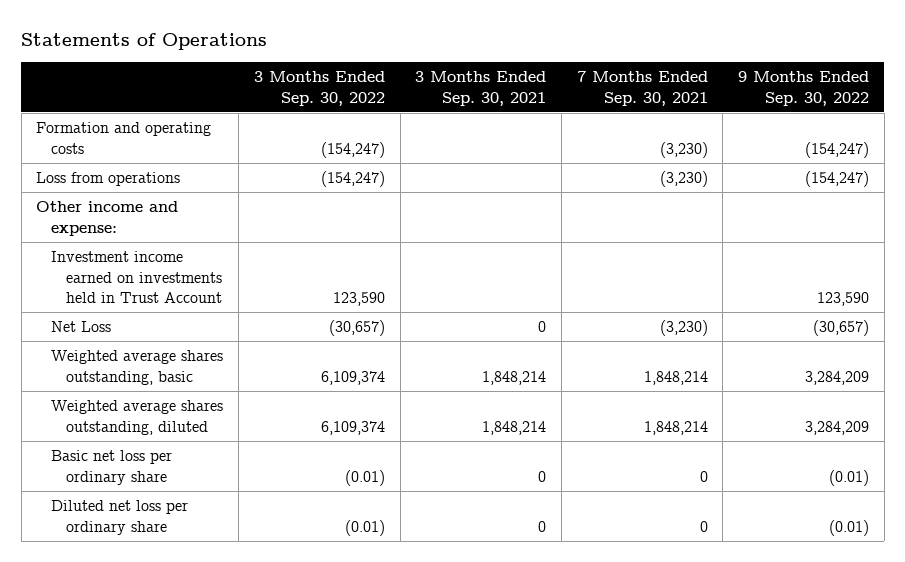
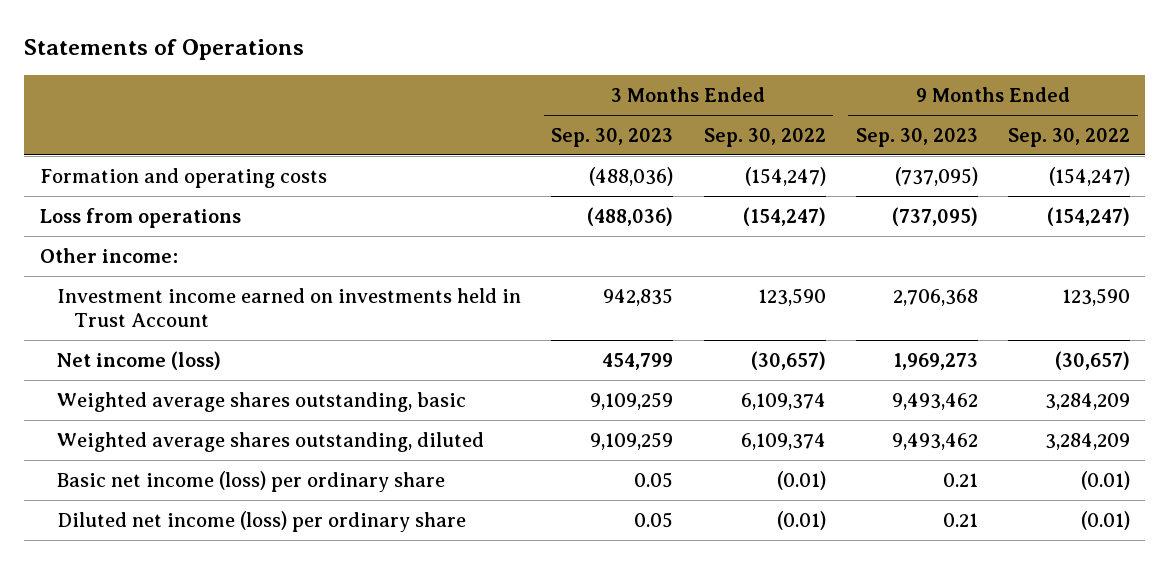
- | 3 Months Ended Sep. 30, 2022 | 3 Months Ended Sep. 30, 2021 | 7 Months Ended Sep. 30, 2021 | 9 Months Ended Sep. 30, 2022
+ | 3 Months Ended Sep. 30, 2023 | 3 Months Ended Sep. 30, 2022 | 9 Months Ended Sep. 30, 2023 | 9 Months Ended Sep. 30, 2022
- Other income and expense:
+ Other income:
- Net Loss | (30,657) | 0 | (3,230) | (30,657)
+ Net income (loss) | 454,799 | (30,657) | 1,969,273 | (30,657)
- Basic net loss per ordinary share | (0.01) | 0 | 0 | (0.01)
- Diluted net loss per ordinary share | (0.01) | 0 | 0 | (0.01)
+ Basic net income (loss) per ordinary share | 0.05 | (0.01) | 0.21 | (0.01)
+ Diluted net income (loss) per ordinary share | 0.05 | (0.01) | 0.21 | (0.01)

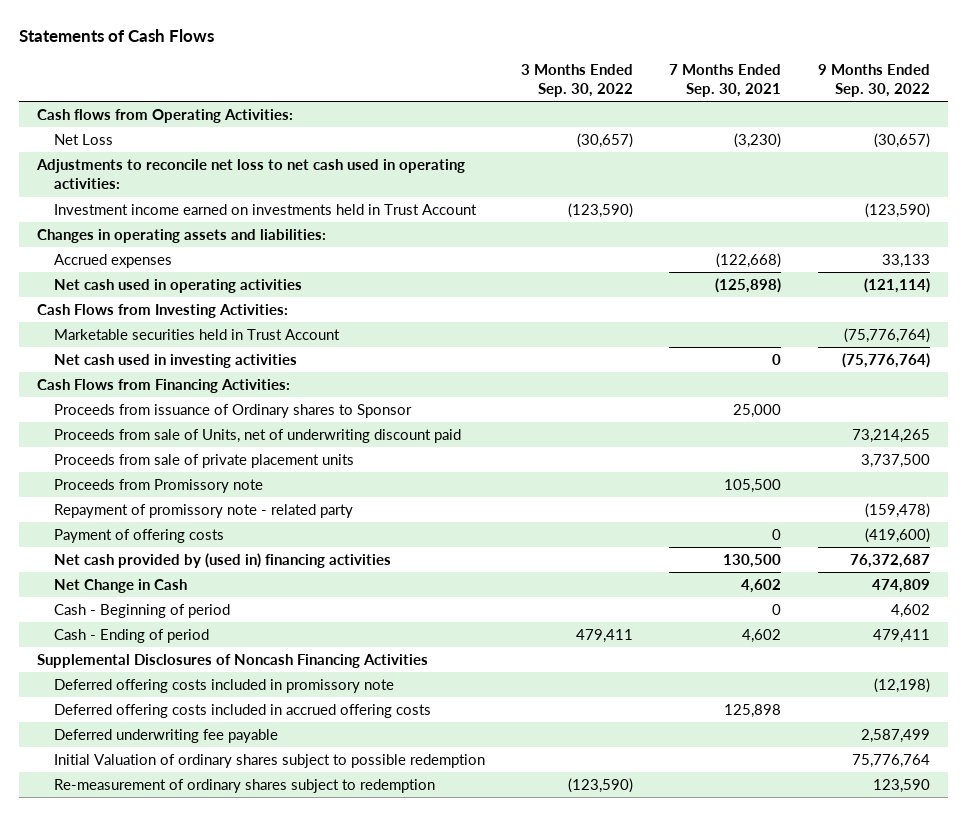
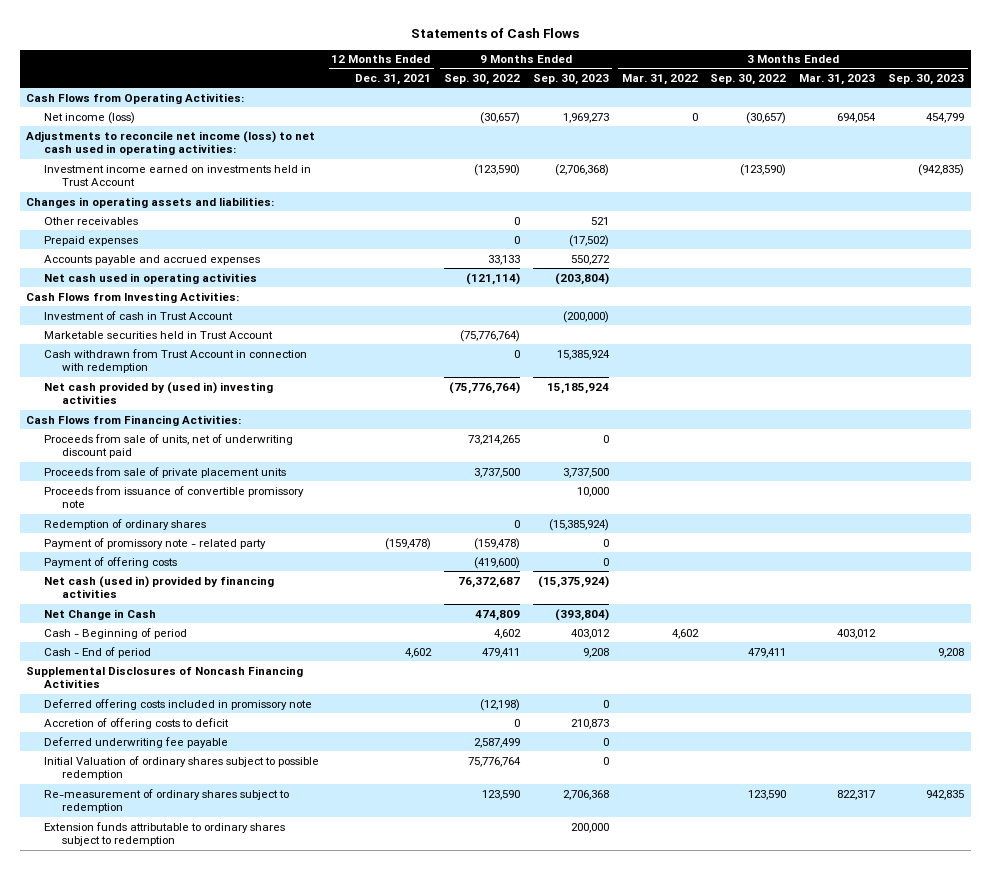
- | 3 Months Ended Sep. 30, 2022 | 7 Months Ended Sep. 30, 2021 | 9 Months Ended Sep. 30, 2022
+ | 12 Months Ended Dec. 31, 2021 | 9 Months Ended Sep. 30, 2022 | 9 Months Ended Sep. 30, 2023 | 3 Months Ended Mar. 31, 2022 | 3 Months Ended Sep. 30, 2022 | 3 Months Ended Mar. 31, 2023 | 3 Months Ended Sep. 30, 2023
- Cash flows from Operating Activities:
- Net Loss | (30,657) | (3,230) | (30,657)
- Adjustments to reconcile net loss to net cash used in operating activities:
+ Cash Flows from Operating Activities:
+ Net income (loss) | | (30,657) | 1,969,273 | 0 | (30,657) | 694,054 | 454,799
+ Adjustments to reconcile net income (loss) to net cash used in operating activities:
- Accrued expenses | | (122,668) | 33,133
+ Other receivables | | 0 | 521 | | | |
+ Prepaid expenses | | 0 | (17,502) | | | |
+ Accounts payable and accrued expenses | | 33,133 | 550,272 | | | |
+ Investment of cash in Trust Account | | | (200,000) | | | |
- Net cash used in investing activities | | 0 | (75,776,764)
+ Cash withdrawn from Trust Account in connection with redemption | | 0 | 15,385,924 | | | |
+ Net cash provided by (used in) investing activities | | (75,776,764) | 15,185,924 | | | |
- Proceeds from issuance of Ordinary shares to Sponsor | | 25,000 |
- Proceeds from sale of Units, net of underwriting discount paid | | | 73,214,265
+ Proceeds from sale of units, net of underwriting discount paid | | 73,214,265 | 0 | | | |
- Proceeds from Promissory note | | 105,500 |
- Repayment of promissory note - related party | | | (159,478)
+ Proceeds from issuance of convertible promissory note | | | 10,000 | | | |
+ Redemption of ordinary shares | | 0 | (15,385,924) | | | |
+ Payment of promissory note - related party | (159,478) | (159,478) | 0 | | | |
- Net cash provided by (used in) financing activities | | 130,500 | 76,372,687
+ Net cash (used in) provided by financing activities | | 76,372,687 | (15,375,924) | | | |
- Cash - Ending of period | 479,411 | 4,602 | 479,411
+ Cash - End of period | 4,602 | 479,411 | 9,208 | | 479,411 | | 9,208
- Deferred offering costs included in accrued offering costs | | 125,898 |
+ Accretion of offering costs to deficit | | 0 | 210,873 | | | |
- Re-measurement of ordinary shares subject to redemption | (123,590) | | 123,590
+ Re-measurement of ordinary shares subject to redemption | | 123,590 | 2,706,368 | | 123,590 | 822,317 | 942,835
+ Extension funds attributable to ordinary shares subject to redemption | | | 200,000 | | | |

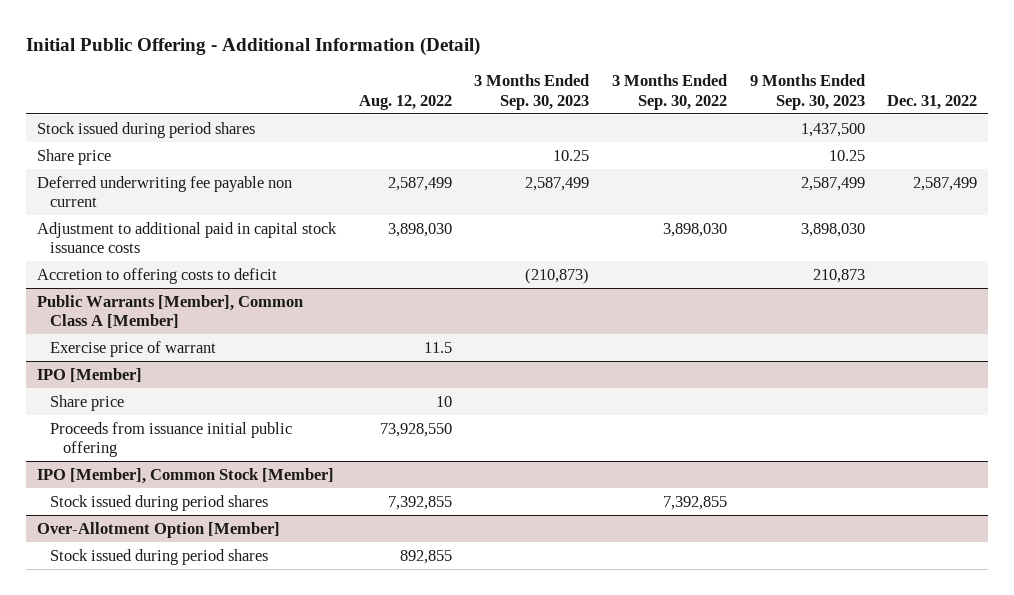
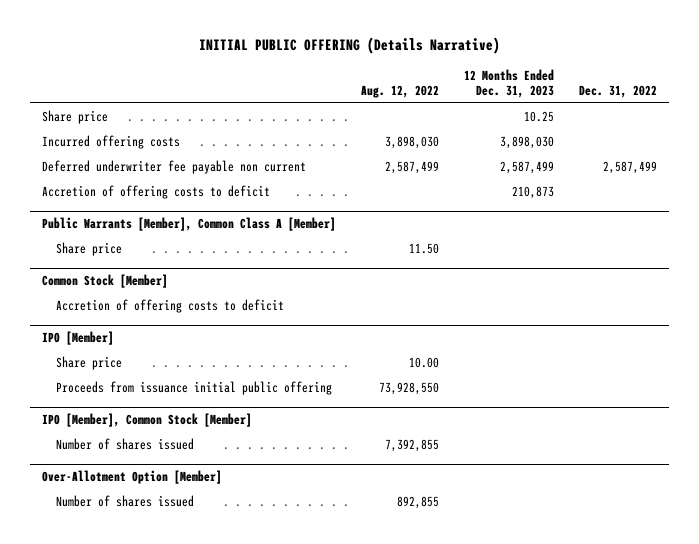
- Initial Public Offering - Additional Information (Detail)
+ INITIAL PUBLIC OFFERING (Details Narrative)
- | Aug. 12, 2022 | 3 Months Ended Sep. 30, 2023 | 3 Months Ended Sep. 30, 2022 | 9 Months Ended Sep. 30, 2023 | Dec. 31, 2022
+ | Aug. 12, 2022 | 12 Months Ended Dec. 31, 2023 | Dec. 31, 2022
- Stock issued during period shares | | | | 1,437,500 |
- Deferred underwriting fee payable non current | 2,587,499 | 2,587,499 | | 2,587,499 | 2,587,499
- Adjustment to additional paid in capital stock issuance costs | 3,898,030 | | 3,898,030 | 3,898,030 |
- Accretion to offering costs to deficit | | (210,873) | | 210,873 |
+ Incurred offering costs | 3,898,030 | 3,898,030 |
+ Deferred underwriter fee payable non current | 2,587,499 | 2,587,499 | 2,587,499
+ Accretion of offering costs to deficit | | 210,873 |
@ Public Warrants [Member], Common Class A [Member]
- Exercise price of warrant | 11.5 | | | |
+ Share price | 11.50 | |
+ Common Stock [Member]
+ Accretion of offering costs to deficit
@ IPO [Member]
- Share price | 10 | | | |
+ Share price | 10.00 | |
@ IPO [Member], Common Stock [Member]
- Stock issued during period shares | 7,392,855 | | 7,392,855 | |
+ Number of shares issued | 7,392,855 | |
@ Over-Allotment Option [Member]
- Stock issued during period shares | 892,855 | | | |
+ Number of shares issued | 892,855 | |

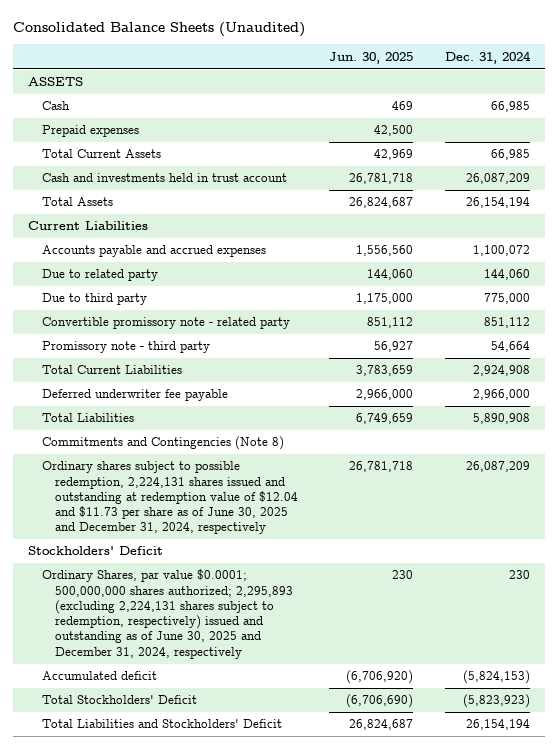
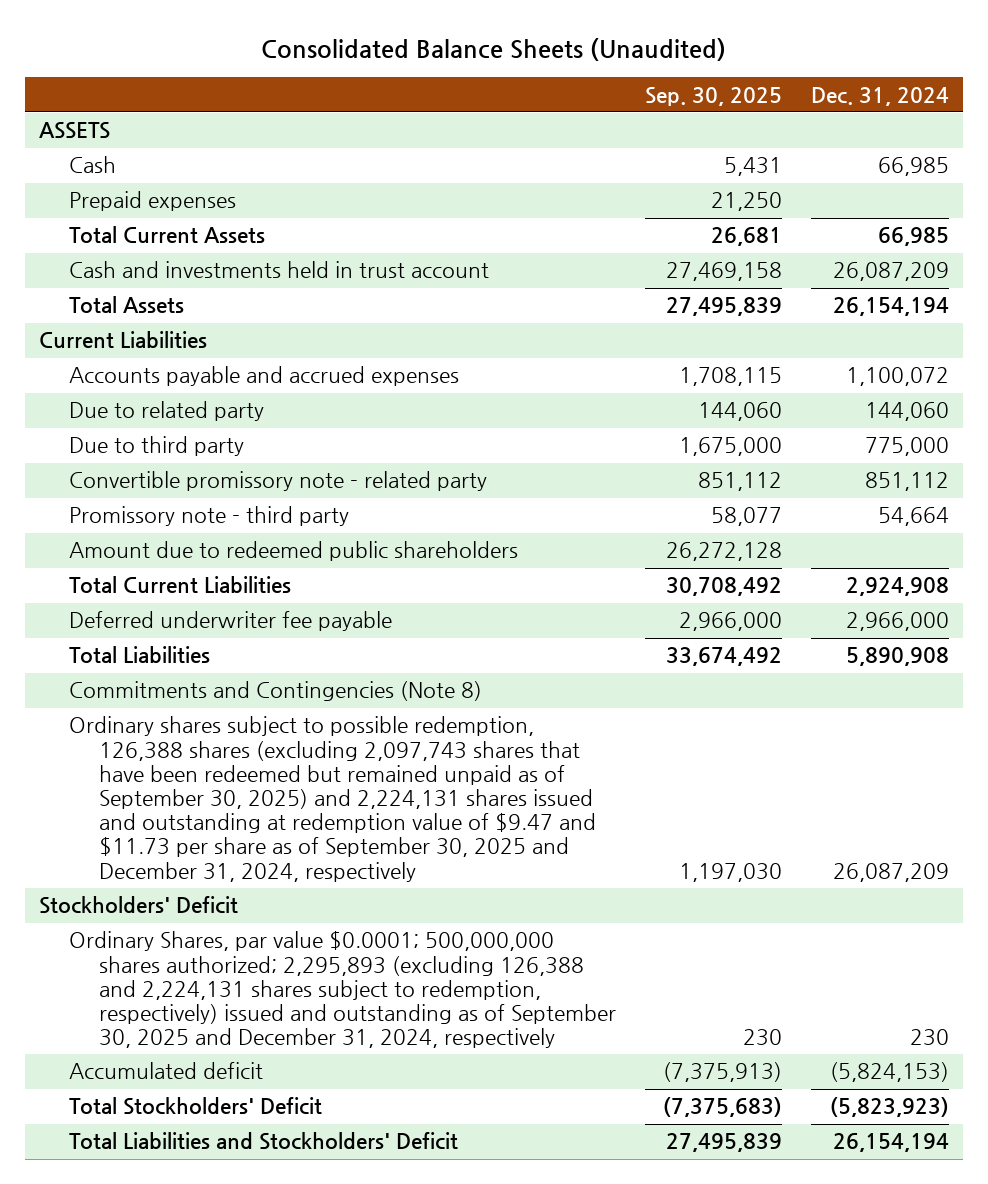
- | Jun. 30, 2025 | Dec. 31, 2024
+ | Sep. 30, 2025 | Dec. 31, 2024
+ Amount due to redeemed public shareholders | 26,272,128 |
- Ordinary shares subject to possible redemption, 2,224,131 shares issued and outstanding at redemption value of $12.04 and $11.73 per share as of June 30, 2025 and December 31, 2024, respectively | 26,781,718 | 26,087,209
+ Ordinary shares subject to possible redemption, 126,388 shares (excluding 2,097,743 shares that have been redeemed but remained unpaid as of September 30, 2025) and 2,224,131 shares issued and outstanding at redemption value of $9.47 and $11.73 per share as of September 30, 2025 and December 31, 2024, respectively | 1,197,030 | 26,087,209
- Ordinary Shares, par value $0.0001; 500,000,000 shares authorized; 2,295,893 (excluding 2,224,131 shares subject to redemption, respectively) issued and outstanding as of June 30, 2025 and December 31, 2024, respectively | 230 | 230
+ Ordinary Shares, par value $0.0001; 500,000,000 shares authorized; 2,295,893 (excluding 126,388 and 2,224,131 shares subject to redemption, respectively) issued and outstanding as of September 30, 2025 and December 31, 2024, respectively | 230 | 230

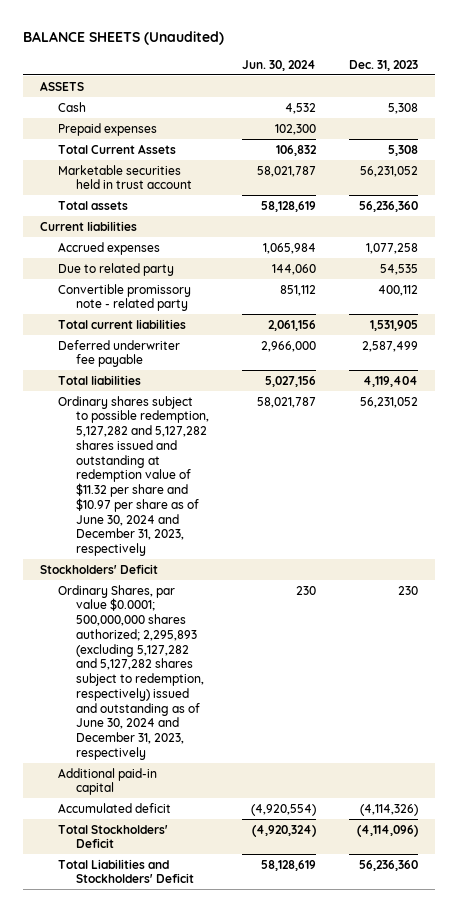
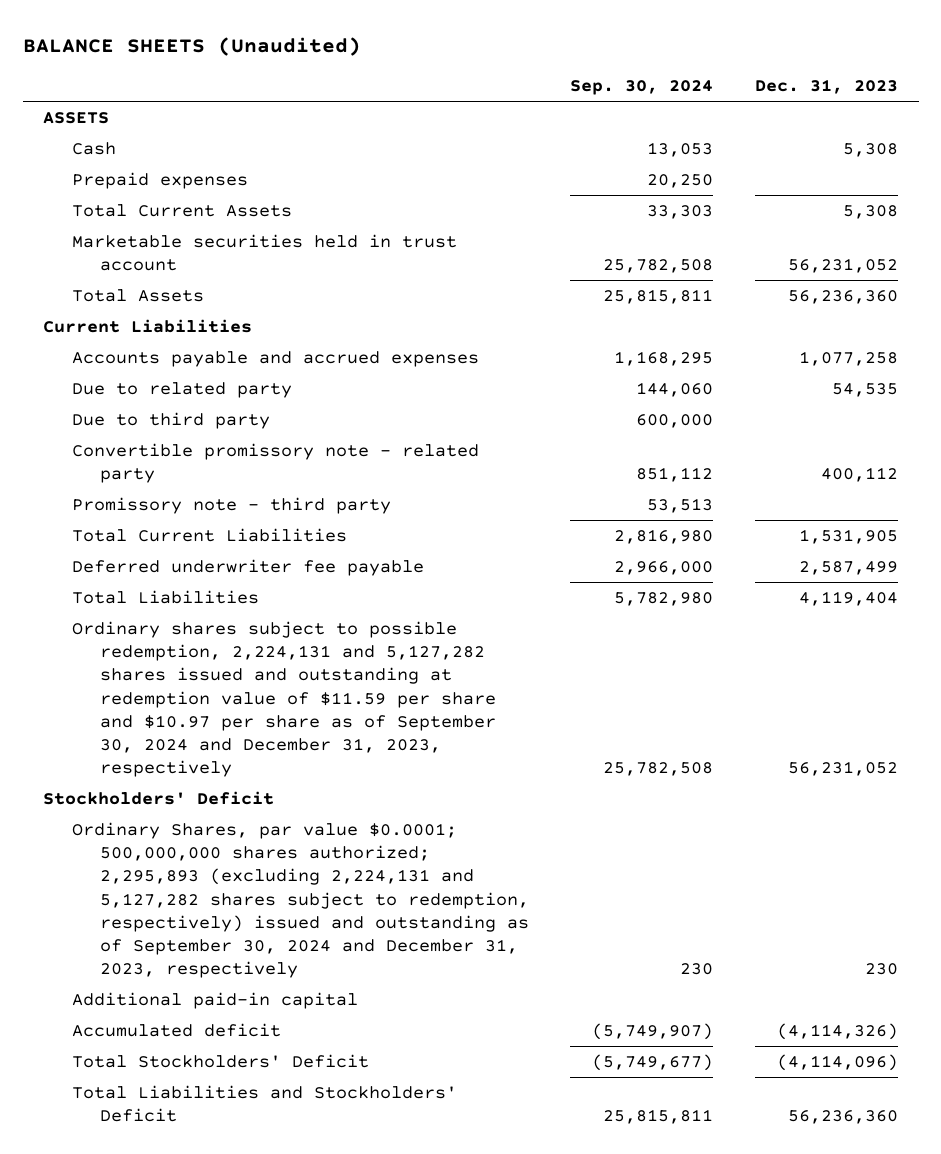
- | Jun. 30, 2024 | Dec. 31, 2023
+ | Sep. 30, 2024 | Dec. 31, 2023
- Total assets | 58,128,619 | 56,236,360
- Current liabilities
- Accrued expenses | 1,065,984 | 1,077,258
+ Total Assets | 25,815,811 | 56,236,360
+ Current Liabilities
+ Accounts payable and accrued expenses | 1,168,295 | 1,077,258
+ Due to third party | 600,000 |
- Total current liabilities | 2,061,156 | 1,531,905
+ Promissory note - third party | 53,513 |
+ Total Current Liabilities | 2,816,980 | 1,531,905
- Total liabilities | 5,027,156 | 4,119,404
- Ordinary shares subject to possible redemption, 5,127,282 and 5,127,282 shares issued and outstanding at redemption value of $11.32 per share and $10.97 per share as of June 30, 2024 and December 31, 2023, respectively | 58,021,787 | 56,231,052
+ Total Liabilities | 5,782,980 | 4,119,404
+ Ordinary shares subject to possible redemption, 2,224,131 and 5,127,282 shares issued and outstanding at redemption value of $11.59 per share and $10.97 per share as of September 30, 2024 and December 31, 2023, respectively | 25,782,508 | 56,231,052
- Ordinary Shares, par value $0.0001; 500,000,000 shares authorized; 2,295,893 (excluding 5,127,282 and 5,127,282 shares subject to redemption, respectively) issued and outstanding as of June 30, 2024 and December 31, 2023, respectively | 230 | 230
+ Ordinary Shares, par value $0.0001; 500,000,000 shares authorized; 2,295,893 (excluding 2,224,131 and 5,127,282 shares subject to redemption, respectively) issued and outstanding as of September 30, 2024 and December 31, 2023, respectively | 230 | 230

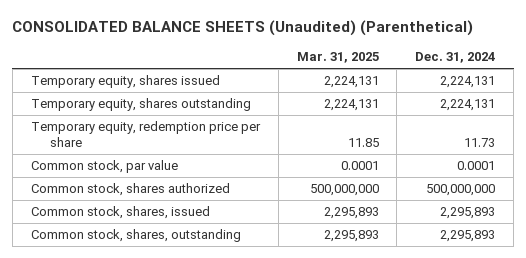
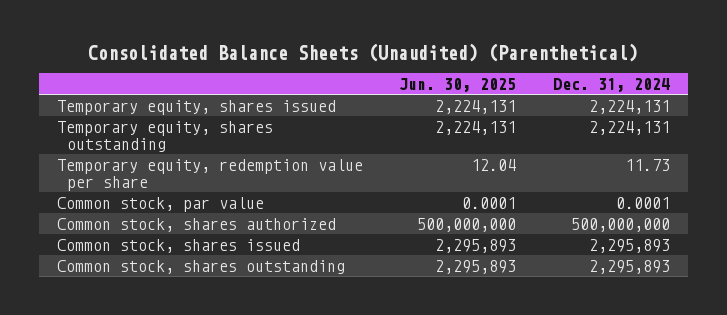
- CONSOLIDATED BALANCE SHEETS (Unaudited) (Parenthetical)
+ Consolidated Balance Sheets (Unaudited) (Parenthetical)
- | Mar. 31, 2025 | Dec. 31, 2024
+ | Jun. 30, 2025 | Dec. 31, 2024
- Temporary equity, redemption price per share | 11.85 | 11.73
+ Temporary equity, redemption value per share | 12.04 | 11.73
- Common stock, shares, issued | 2,295,893 | 2,295,893
- Common stock, shares, outstanding | 2,295,893 | 2,295,893
+ Common stock, shares issued | 2,295,893 | 2,295,893
+ Common stock, shares outstanding | 2,295,893 | 2,295,893

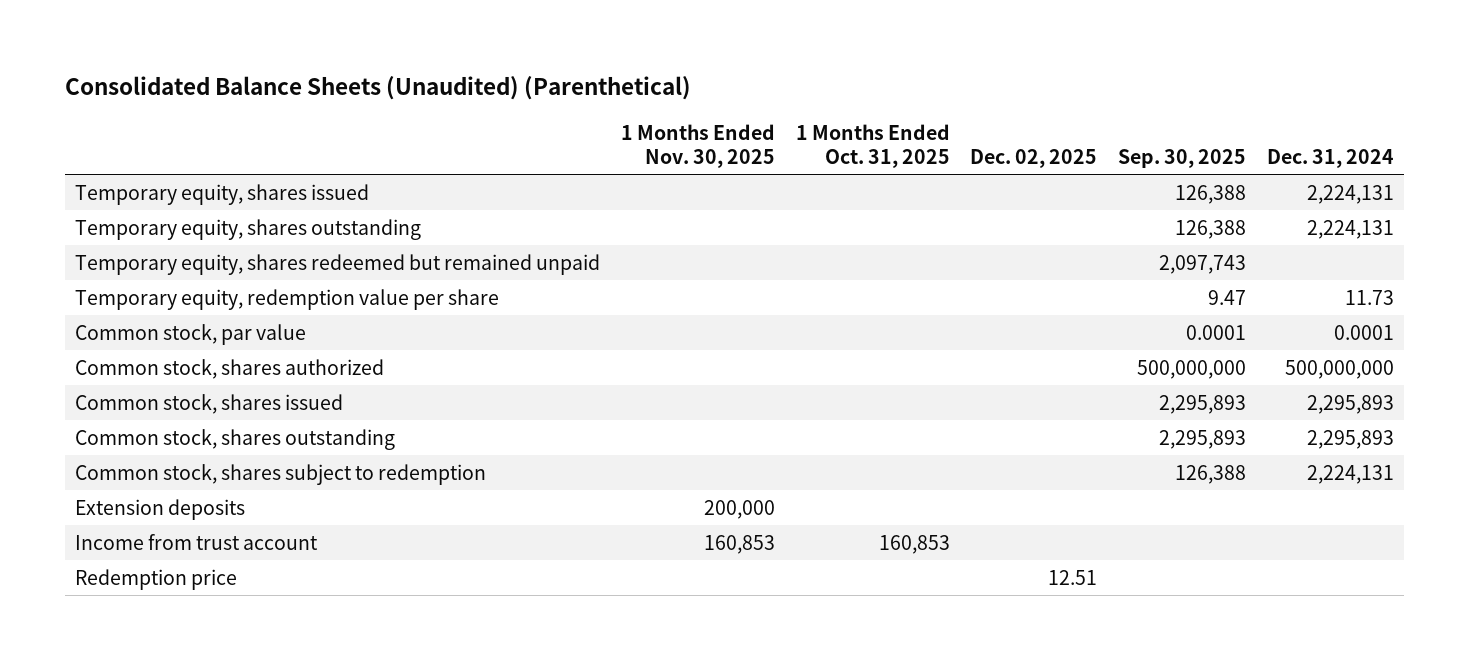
- | Jun. 30, 2025 | Dec. 31, 2024
+ | 1 Months Ended Nov. 30, 2025 | 1 Months Ended Oct. 31, 2025 | Dec. 02, 2025 | Sep. 30, 2025 | Dec. 31, 2024
+ Temporary equity, shares redeemed but remained unpaid | | | | 2,097,743 |
+ Common stock, shares subject to redemption | | | | 126,388 | 2,224,131
+ Extension deposits | 200,000 | | | |
+ Income from trust account | 160,853 | 160,853 | | |
+ Redemption price | | | 12.51 | |

